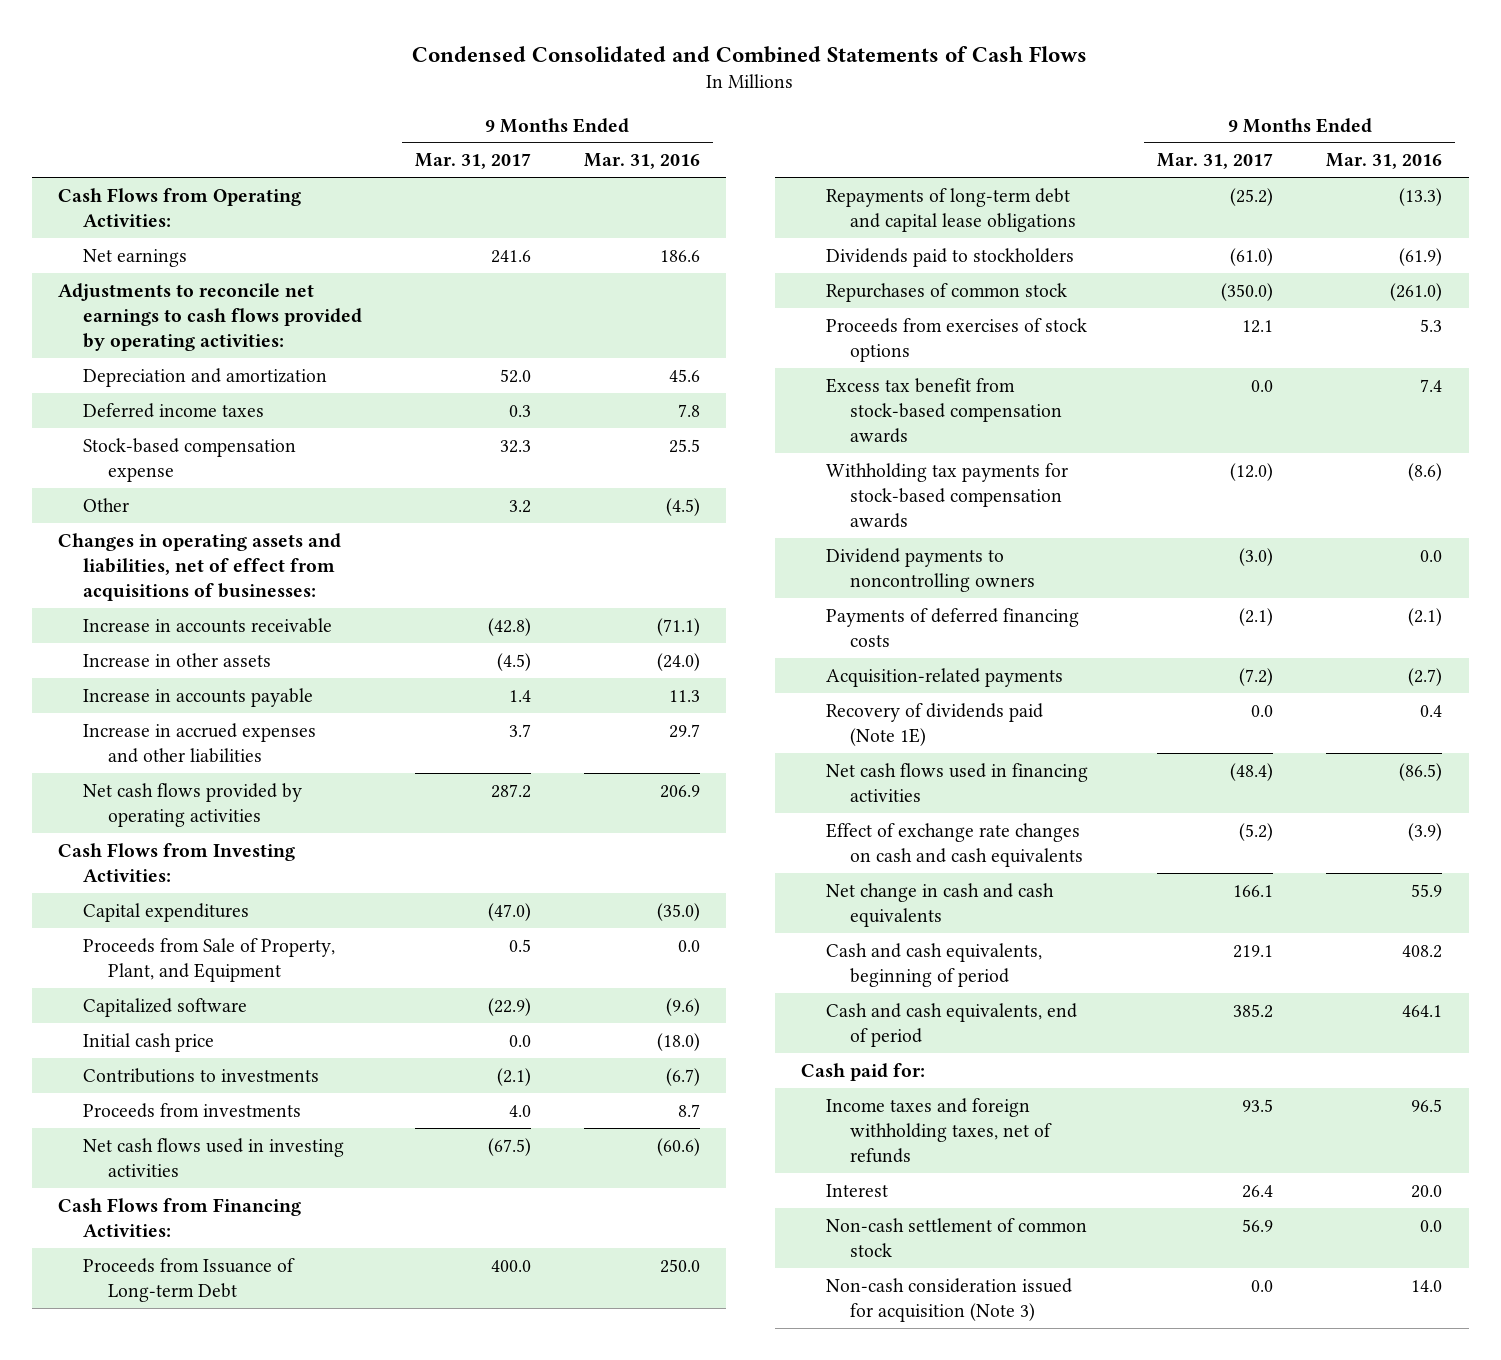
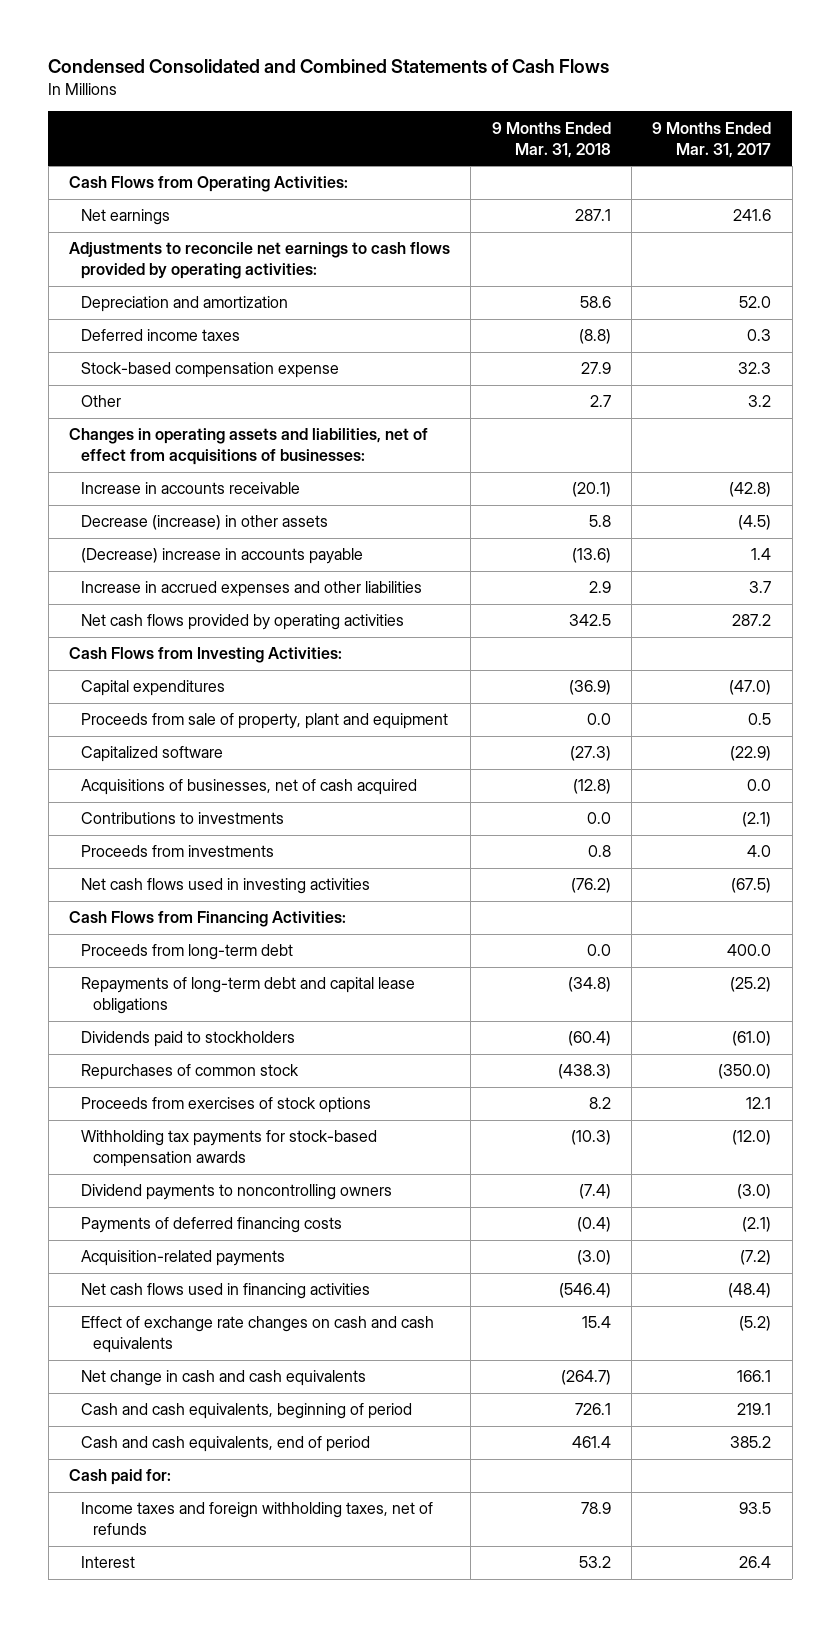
- | 9 Months Ended Mar. 31, 2017 | 9 Months Ended Mar. 31, 2016
+ | 9 Months Ended Mar. 31, 2018 | 9 Months Ended Mar. 31, 2017
- Increase in other assets | (4.5) | (24.0)
- Increase in accounts payable | 1.4 | 11.3
+ Decrease (increase) in other assets | 5.8 | (4.5)
+ (Decrease) increase in accounts payable | (13.6) | 1.4
- Proceeds from Sale of Property, Plant, and Equipment | 0.5 | 0.0
+ Proceeds from sale of property, plant and equipment | 0.0 | 0.5
- Initial cash price | 0.0 | (18.0)
+ Acquisitions of businesses, net of cash acquired | (12.8) | 0.0
- Proceeds from Issuance of Long-term Debt | 400.0 | 250.0
+ Proceeds from long-term debt | 0.0 | 400.0
- Excess tax benefit from stock-based compensation awards | 0.0 | 7.4
- Recovery of dividends paid (Note 1E) | 0.0 | 0.4
- Non-cash settlement of common stock | 56.9 | 0.0
- Non-cash consideration issued for acquisition (Note 3) | 0.0 | 14.0

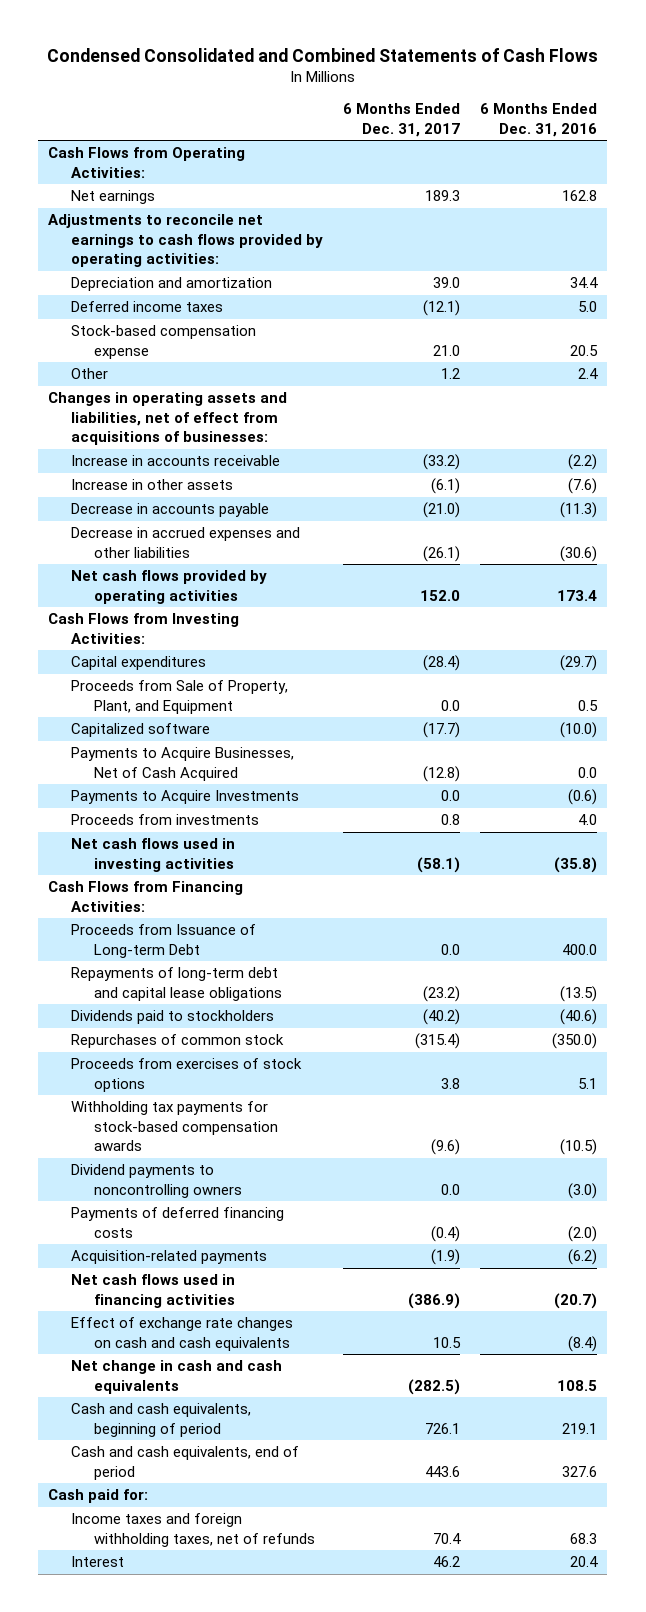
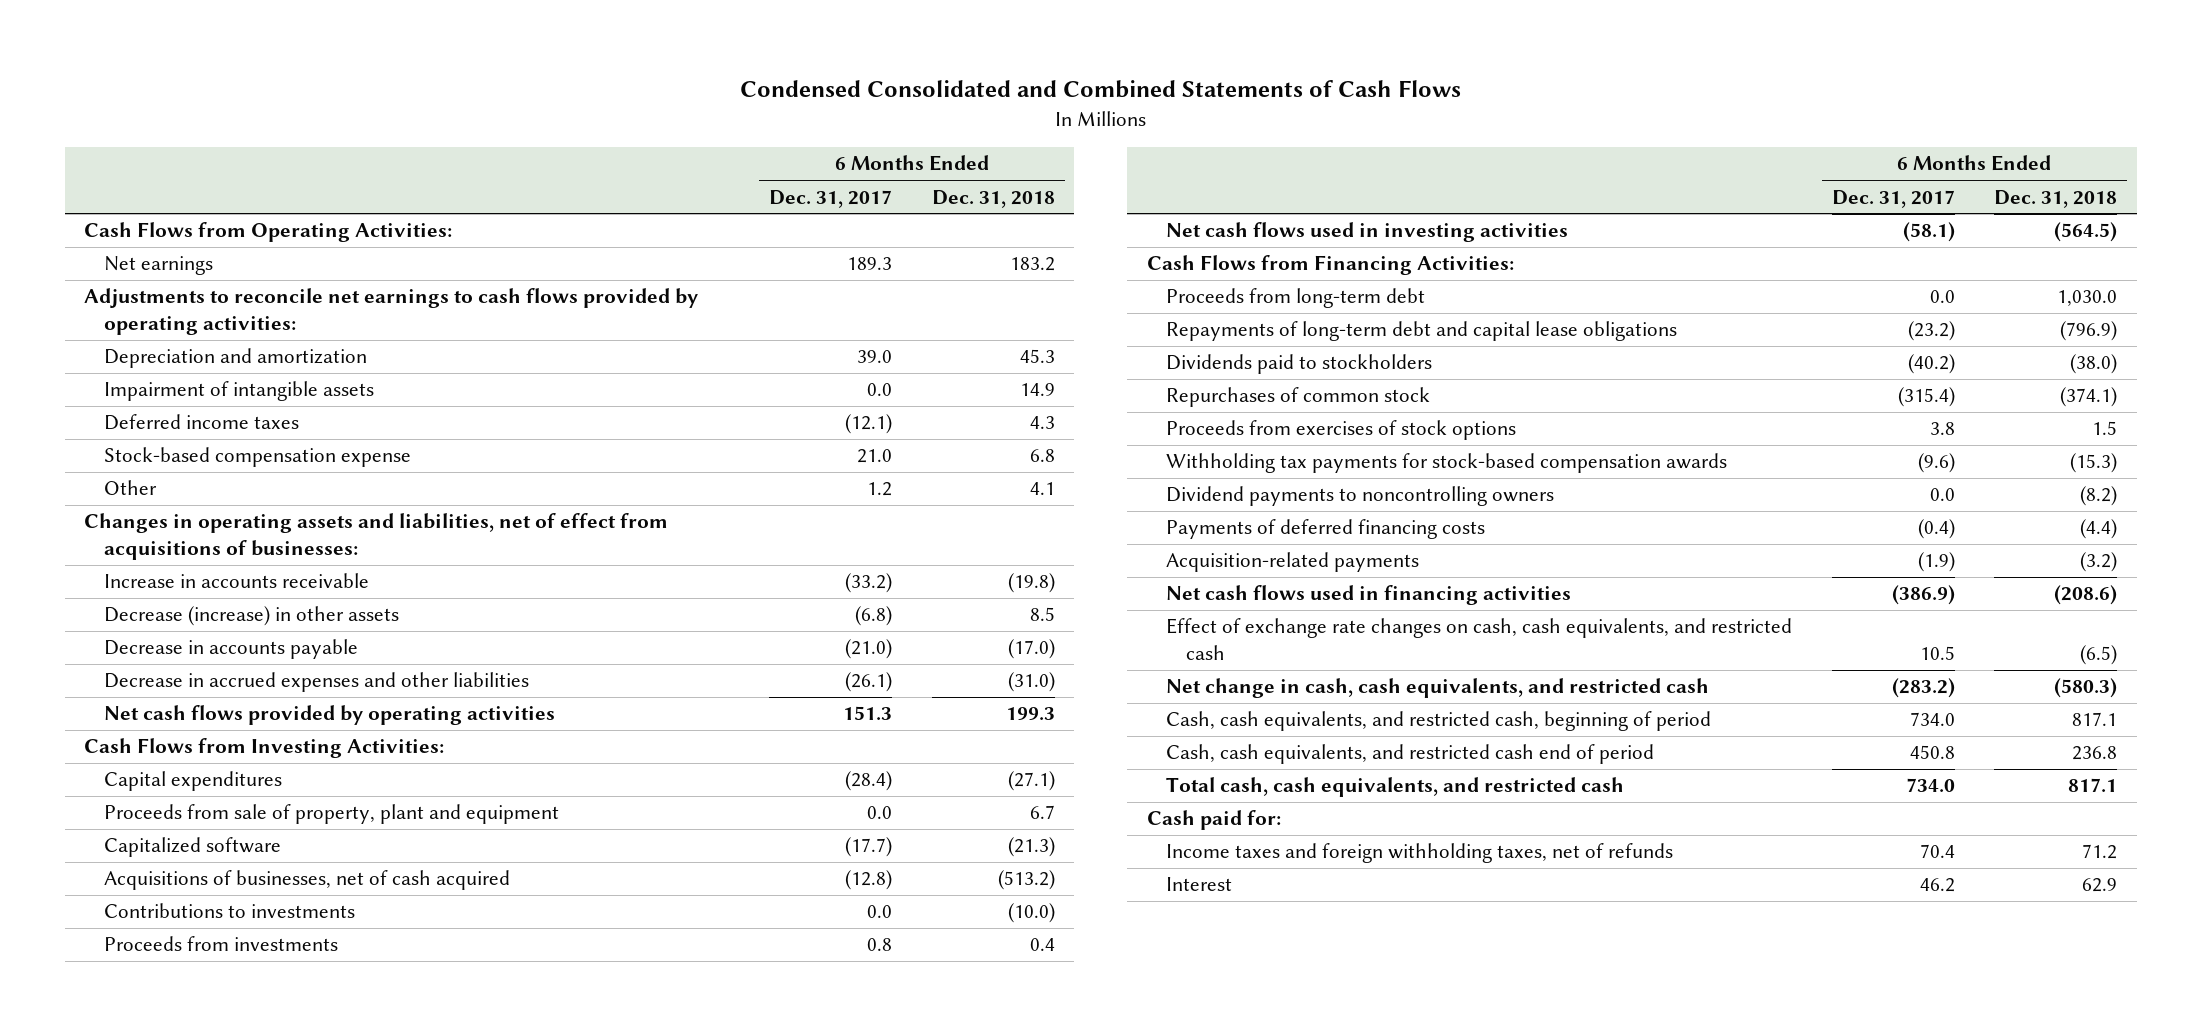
- | 6 Months Ended Dec. 31, 2017 | 6 Months Ended Dec. 31, 2016
+ | 6 Months Ended Dec. 31, 2017 | 6 Months Ended Dec. 31, 2018
+ Impairment of intangible assets | 0.0 | 14.9
- Increase in other assets | (6.1) | (7.6)
+ Decrease (increase) in other assets | (6.8) | 8.5
- Net cash flows provided by operating activities | 152.0 | 173.4
+ Net cash flows provided by operating activities | 151.3 | 199.3
- Proceeds from Sale of Property, Plant, and Equipment | 0.0 | 0.5
+ Proceeds from sale of property, plant and equipment | 0.0 | 6.7
- Payments to Acquire Businesses, Net of Cash Acquired | (12.8) | 0.0
- Payments to Acquire Investments | 0.0 | (0.6)
+ Acquisitions of businesses, net of cash acquired | (12.8) | (513.2)
+ Contributions to investments | 0.0 | (10.0)
- Proceeds from Issuance of Long-term Debt | 0.0 | 400.0
+ Proceeds from long-term debt | 0.0 | 1,030.0
- Effect of exchange rate changes on cash and cash equivalents | 10.5 | (8.4)
- Net change in cash and cash equivalents | (282.5) | 108.5
- Cash and cash equivalents, beginning of period | 726.1 | 219.1
- Cash and cash equivalents, end of period | 443.6 | 327.6
+ Effect of exchange rate changes on cash, cash equivalents, and restricted cash | 10.5 | (6.5)
+ Net change in cash, cash equivalents, and restricted cash | (283.2) | (580.3)
+ Cash, cash equivalents, and restricted cash, beginning of period | 734.0 | 817.1
+ Cash, cash equivalents, and restricted cash end of period | 450.8 | 236.8
+ Total cash, cash equivalents, and restricted cash | 734.0 | 817.1

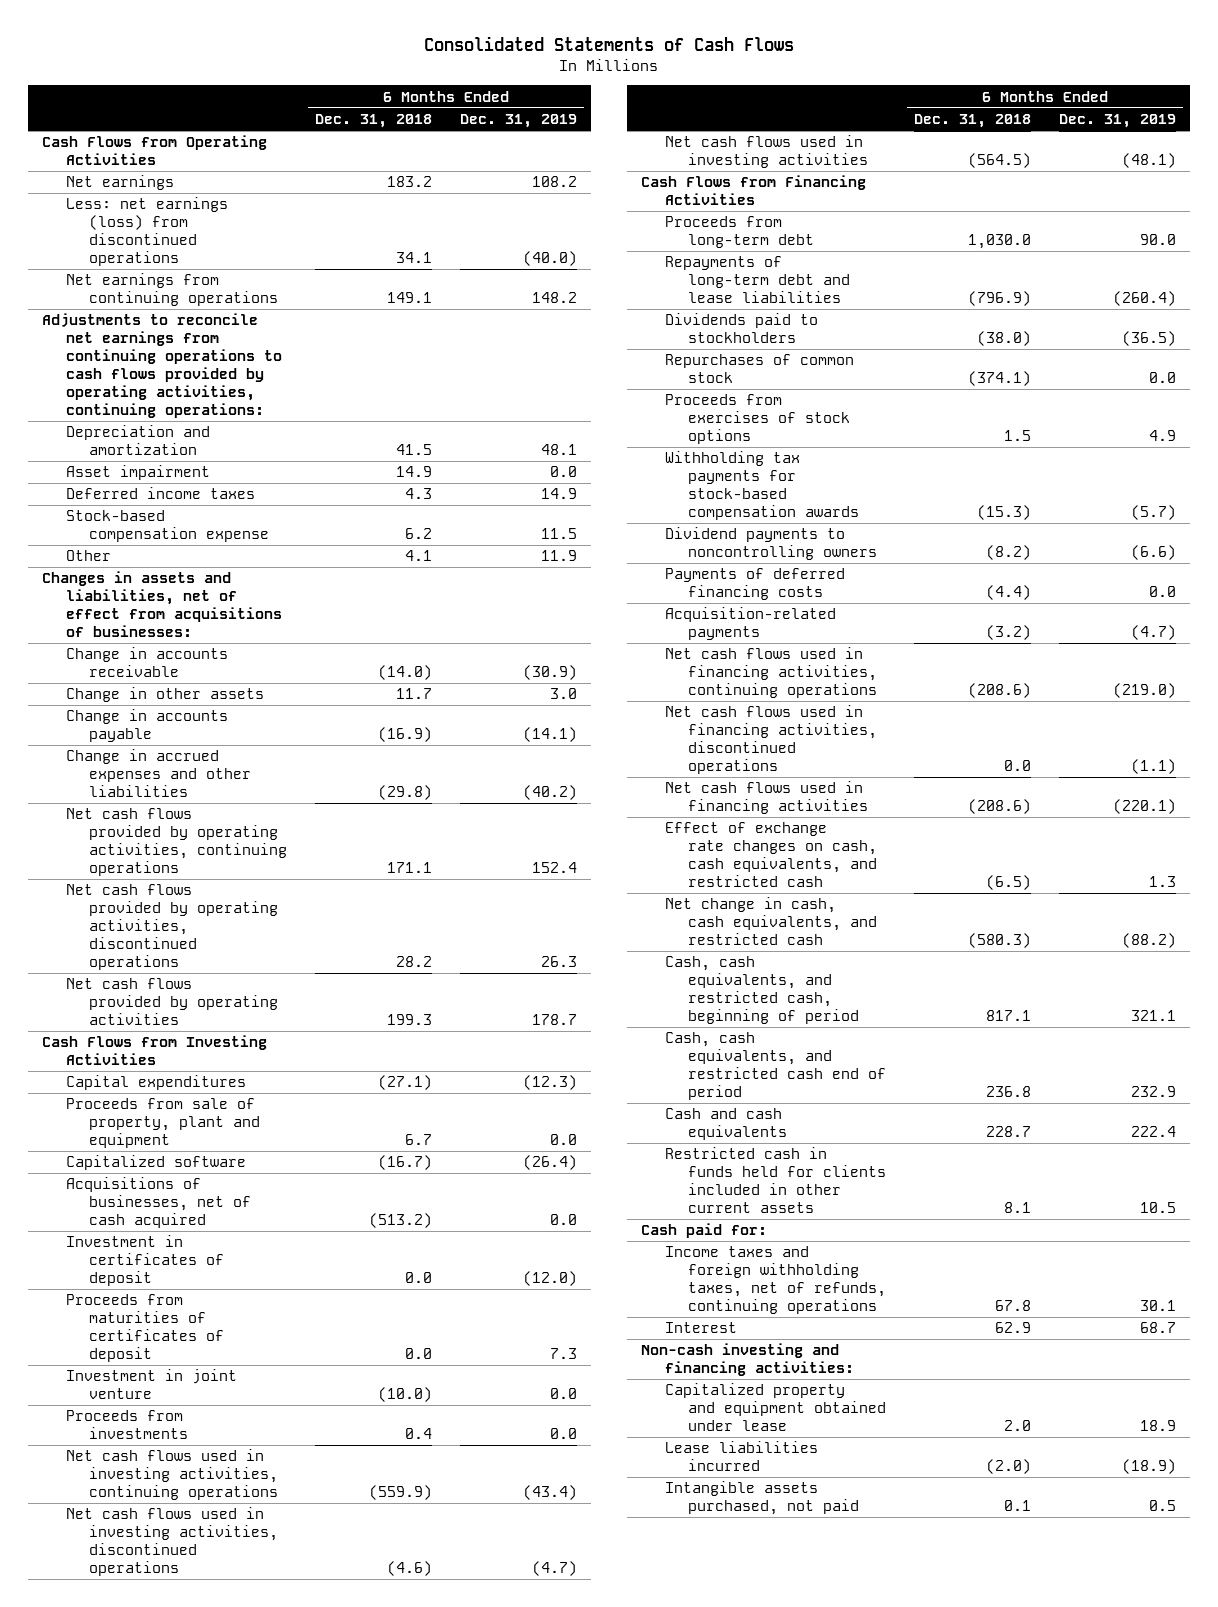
- Condensed Consolidated and Combined Statements of Cash Flows
+ Consolidated Statements of Cash Flows
- | 6 Months Ended Dec. 31, 2017 | 6 Months Ended Dec. 31, 2018
+ | 6 Months Ended Dec. 31, 2018 | 6 Months Ended Dec. 31, 2019
- Cash Flows from Operating Activities:
+ Cash Flows from Operating Activities
- Adjustments to reconcile net earnings to cash flows provided by operating activities:
- Depreciation and amortization | 39.0 | 45.3
- Impairment of intangible assets | 0.0 | 14.9
+ Less: net earnings (loss) from discontinued operations | 34.1 | (40.0)
+ Net earnings from continuing operations | 149.1 | 148.2
+ Adjustments to reconcile net earnings from continuing operations to cash flows provided by operating activities, continuing operations:
+ Depreciation and amortization | 41.5 | 48.1
+ Asset impairment | 14.9 | 0.0
- Stock-based compensation expense | 21.0 | 6.8
+ Stock-based compensation expense | 6.2 | 11.5
- Changes in operating assets and liabilities, net of effect from acquisitions of businesses:
- Increase in accounts receivable | (33.2) | (19.8)
- Decrease (increase) in other assets | (6.8) | 8.5
- Decrease in accounts payable | (21.0) | (17.0)
- Decrease in accrued expenses and other liabilities | (26.1) | (31.0)
+ Changes in assets and liabilities, net of effect from acquisitions of businesses:
+ Change in accounts receivable | (14.0) | (30.9)
+ Change in other assets | 11.7 | 3.0
+ Change in accounts payable | (16.9) | (14.1)
+ Change in accrued expenses and other liabilities | (29.8) | (40.2)
+ Net cash flows provided by operating activities, continuing operations | 171.1 | 152.4
+ Net cash flows provided by operating activities, discontinued operations | 28.2 | 26.3
- Cash Flows from Investing Activities:
+ Cash Flows from Investing Activities
- Capitalized software | (17.7) | (21.3)
+ Capitalized software | (16.7) | (26.4)
- Contributions to investments | 0.0 | (10.0)
+ Investment in certificates of deposit | 0.0 | (12.0)
+ Proceeds from maturities of certificates of deposit | 0.0 | 7.3
+ Investment in joint venture | (10.0) | 0.0
+ Net cash flows used in investing activities, continuing operations | (559.9) | (43.4)
+ Net cash flows used in investing activities, discontinued operations | (4.6) | (4.7)
- Cash Flows from Financing Activities:
+ Cash Flows from Financing Activities
- Repayments of long-term debt and capital lease obligations | (23.2) | (796.9)
+ Repayments of long-term debt and lease liabilities | (796.9) | (260.4)
+ Net cash flows used in financing activities, continuing operations | (208.6) | (219.0)
+ Net cash flows used in financing activities, discontinued operations | 0.0 | (1.1)
- Total cash, cash equivalents, and restricted cash | 734.0 | 817.1
+ Cash and cash equivalents | 228.7 | 222.4
+ Restricted cash in funds held for clients included in other current assets | 8.1 | 10.5
- Income taxes and foreign withholding taxes, net of refunds | 70.4 | 71.2
+ Income taxes and foreign withholding taxes, net of refunds, continuing operations | 67.8 | 30.1
+ Non-cash investing and financing activities:
+ Capitalized property and equipment obtained under lease | 2.0 | 18.9
+ Lease liabilities incurred | (2.0) | (18.9)
+ Intangible assets purchased, not paid | 0.1 | 0.5

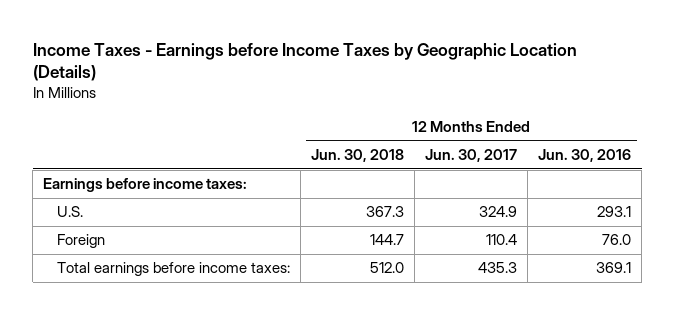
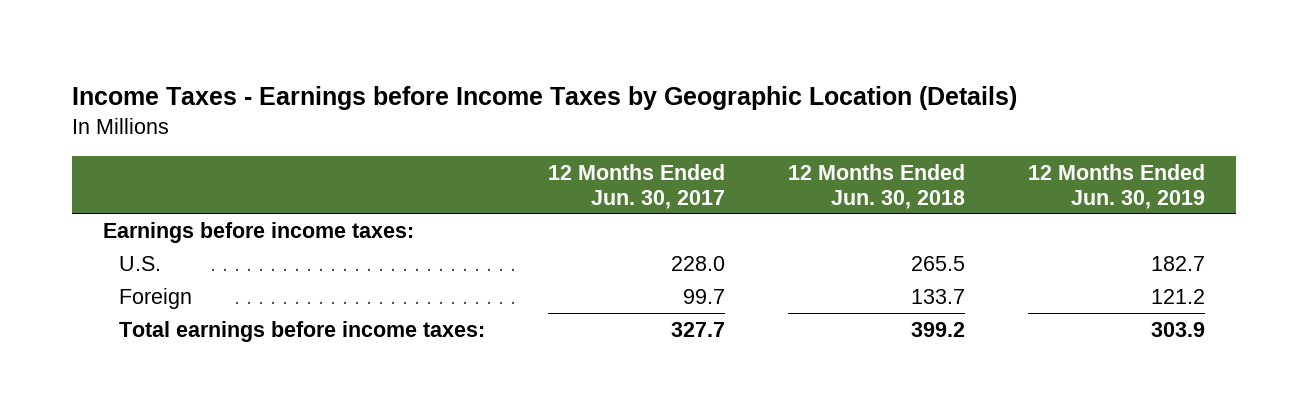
- | 12 Months Ended Jun. 30, 2018 | 12 Months Ended Jun. 30, 2017 | 12 Months Ended Jun. 30, 2016
+ | 12 Months Ended Jun. 30, 2017 | 12 Months Ended Jun. 30, 2018 | 12 Months Ended Jun. 30, 2019
- U.S. | 367.3 | 324.9 | 293.1
- Foreign | 144.7 | 110.4 | 76.0
- Total earnings before income taxes: | 512.0 | 435.3 | 369.1
+ U.S. | 228.0 | 265.5 | 182.7
+ Foreign | 99.7 | 133.7 | 121.2
+ Total earnings before income taxes: | 327.7 | 399.2 | 303.9

